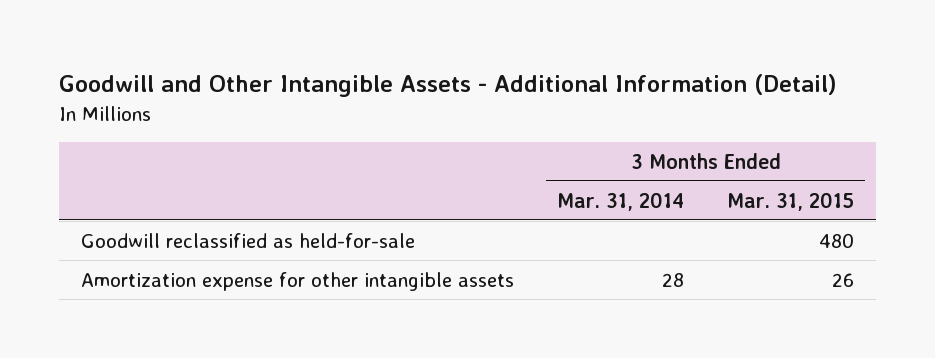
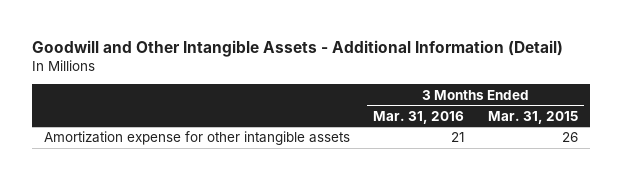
- | 3 Months Ended Mar. 31, 2014 | 3 Months Ended Mar. 31, 2015
+ | 3 Months Ended Mar. 31, 2016 | 3 Months Ended Mar. 31, 2015
- Goodwill reclassified as held-for-sale | | 480

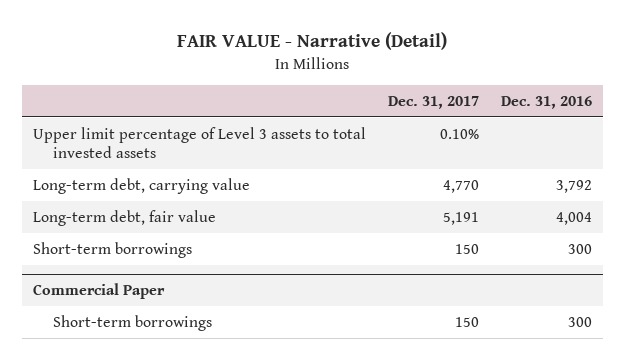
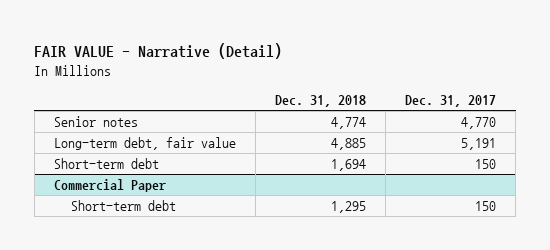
- | Dec. 31, 2017 | Dec. 31, 2016
+ | Dec. 31, 2018 | Dec. 31, 2017
- Upper limit percentage of Level 3 assets to total invested assets | 0.10% |
- Long-term debt, carrying value | 4,770 | 3,792
+ Senior notes | 4,774 | 4,770
- Short-term borrowings | 150 | 300
+ Short-term debt | 1,694 | 150
@ Commercial Paper
- Short-term borrowings | 150 | 300
+ Short-term debt | 1,295 | 150

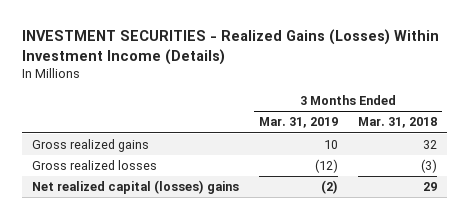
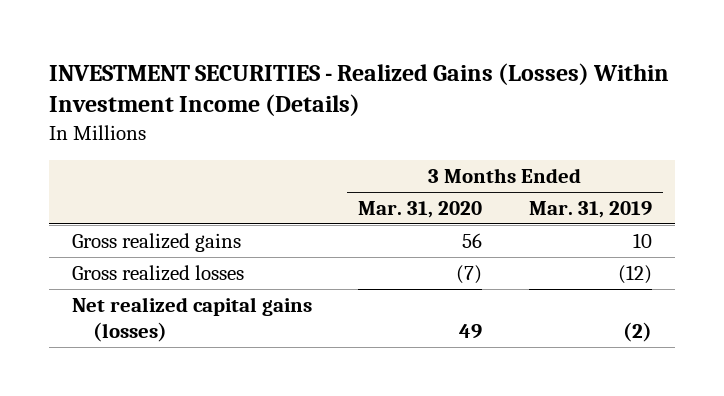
- | 3 Months Ended Mar. 31, 2019 | 3 Months Ended Mar. 31, 2018
+ | 3 Months Ended Mar. 31, 2020 | 3 Months Ended Mar. 31, 2019
- Net realized capital (losses) gains | (2) | 29
+ Net realized capital gains (losses) | 49 | (2)

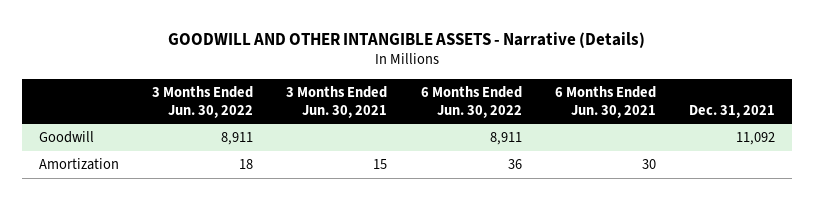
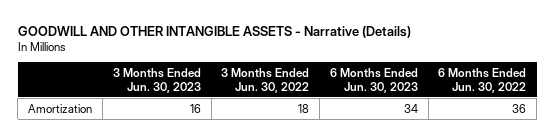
- | 3 Months Ended Jun. 30, 2022 | 3 Months Ended Jun. 30, 2021 | 6 Months Ended Jun. 30, 2022 | 6 Months Ended Jun. 30, 2021 | Dec. 31, 2021
+ | 3 Months Ended Jun. 30, 2023 | 3 Months Ended Jun. 30, 2022 | 6 Months Ended Jun. 30, 2023 | 6 Months Ended Jun. 30, 2022
- Goodwill | 8,911 | | 8,911 | | 11,092

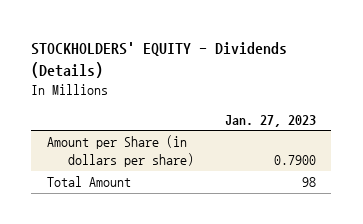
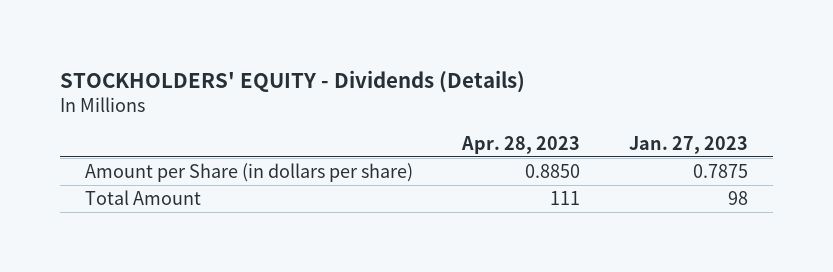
- | Jan. 27, 2023
+ | Apr. 28, 2023 | Jan. 27, 2023
- Amount per Share (in dollars per share) | 0.7900
+ Amount per Share (in dollars per share) | 0.8850 | 0.7875

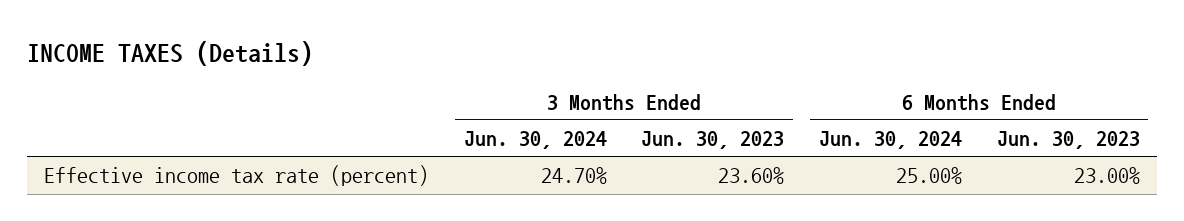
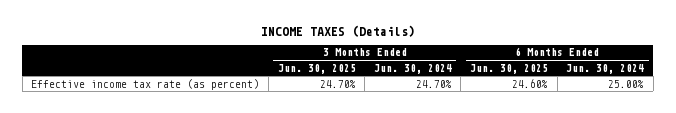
- | 3 Months Ended Jun. 30, 2024 | 3 Months Ended Jun. 30, 2023 | 6 Months Ended Jun. 30, 2024 | 6 Months Ended Jun. 30, 2023
+ | 3 Months Ended Jun. 30, 2025 | 3 Months Ended Jun. 30, 2024 | 6 Months Ended Jun. 30, 2025 | 6 Months Ended Jun. 30, 2024
- Effective income tax rate (percent) | 24.70% | 23.60% | 25.00% | 23.00%
+ Effective income tax rate (as percent) | 24.70% | 24.70% | 24.60% | 25.00%

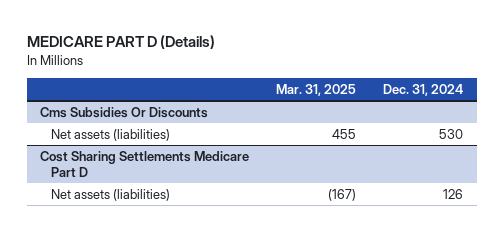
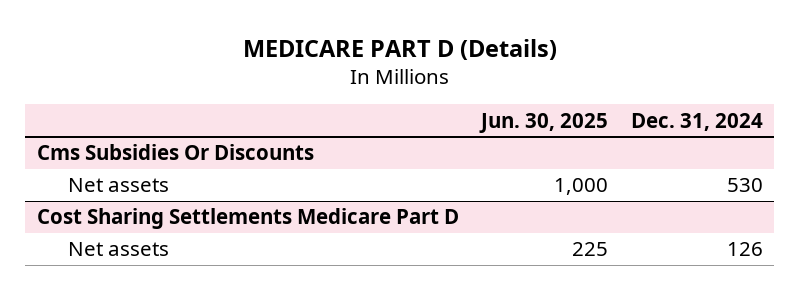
- | Mar. 31, 2025 | Dec. 31, 2024
+ | Jun. 30, 2025 | Dec. 31, 2024
@ Cms Subsidies Or Discounts
- Net assets (liabilities) | 455 | 530
+ Net assets | 1,000 | 530
@ Cost Sharing Settlements Medicare Part D
- Net assets (liabilities) | (167) | 126
+ Net assets | 225 | 126

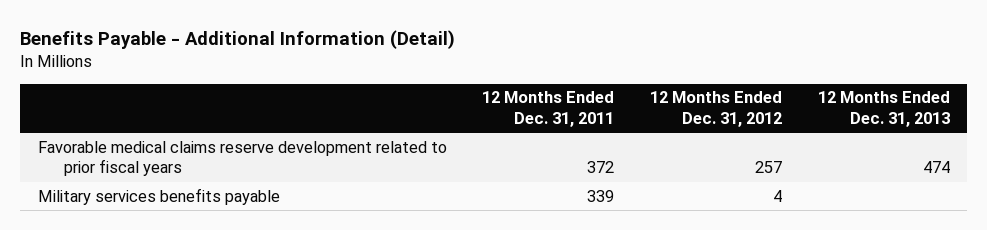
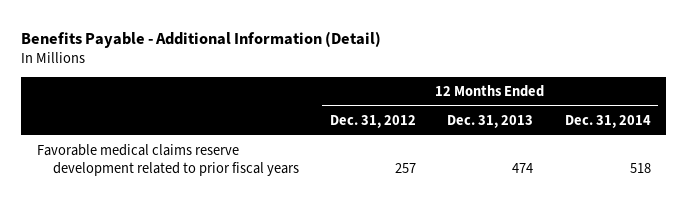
- | 12 Months Ended Dec. 31, 2011 | 12 Months Ended Dec. 31, 2012 | 12 Months Ended Dec. 31, 2013
+ | 12 Months Ended Dec. 31, 2012 | 12 Months Ended Dec. 31, 2013 | 12 Months Ended Dec. 31, 2014
- Military services benefits payable | 339 | 4 |

